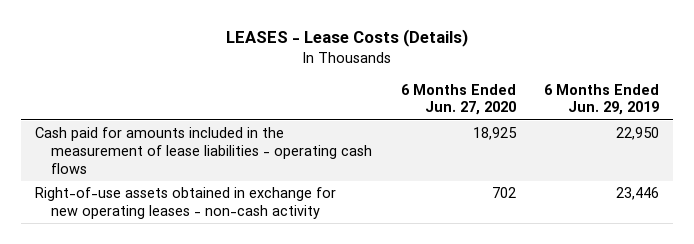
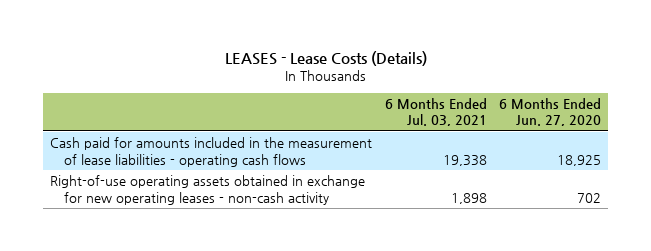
- | 6 Months Ended Jun. 27, 2020 | 6 Months Ended Jun. 29, 2019
+ | 6 Months Ended Jul. 03, 2021 | 6 Months Ended Jun. 27, 2020
- Right-of-use assets obtained in exchange for new operating leases - non-cash activity | 702 | 23,446
+ Right-of-use operating assets obtained in exchange for new operating leases - non-cash activity | 1,898 | 702

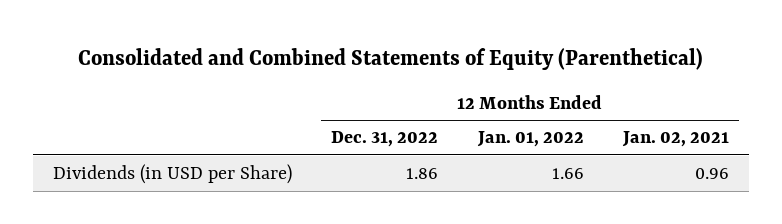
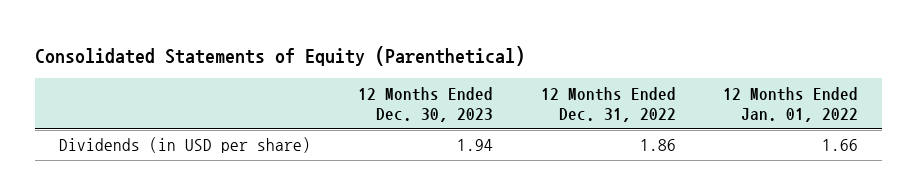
- Consolidated and Combined Statements of Equity (Parenthetical)
+ Consolidated Statements of Equity (Parenthetical)
- | 12 Months Ended Dec. 31, 2022 | 12 Months Ended Jan. 01, 2022 | 12 Months Ended Jan. 02, 2021
+ | 12 Months Ended Dec. 30, 2023 | 12 Months Ended Dec. 31, 2022 | 12 Months Ended Jan. 01, 2022
- Dividends (in USD per Share) | 1.86 | 1.66 | 0.96
+ Dividends (in USD per share) | 1.94 | 1.86 | 1.66

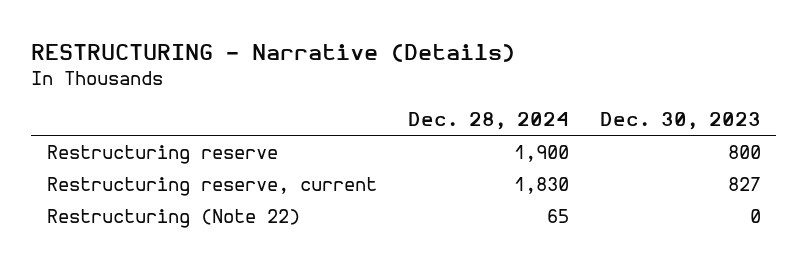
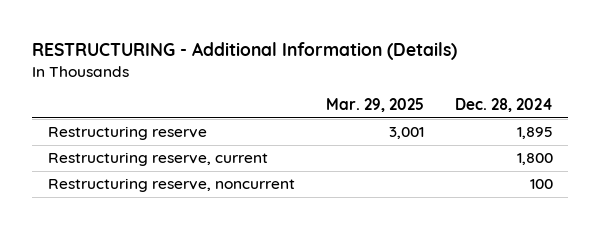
- RESTRUCTURING - Narrative (Details)
+ RESTRUCTURING - Additional Information (Details)
- | Dec. 28, 2024 | Dec. 30, 2023
+ | Mar. 29, 2025 | Dec. 28, 2024
- Restructuring reserve | 1,900 | 800
- Restructuring reserve, current | 1,830 | 827
- Restructuring (Note 22) | 65 | 0
+ Restructuring reserve | 3,001 | 1,895
+ Restructuring reserve, current | | 1,800
+ Restructuring reserve, noncurrent | | 100

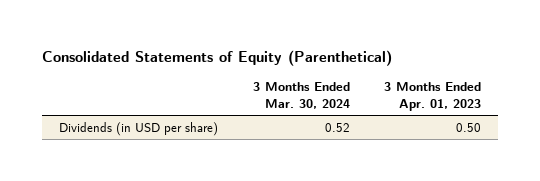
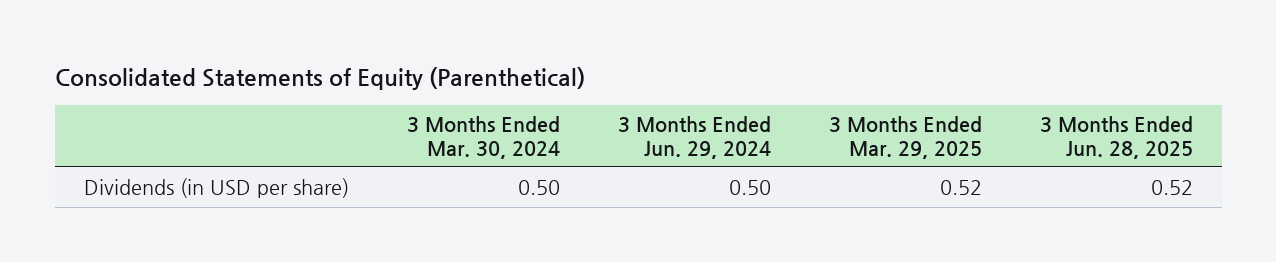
- | 3 Months Ended Mar. 30, 2024 | 3 Months Ended Apr. 01, 2023
+ | 3 Months Ended Mar. 30, 2024 | 3 Months Ended Jun. 29, 2024 | 3 Months Ended Mar. 29, 2025 | 3 Months Ended Jun. 28, 2025
- Dividends (in USD per share) | 0.52 | 0.50
+ Dividends (in USD per share) | 0.50 | 0.50 | 0.52 | 0.52

